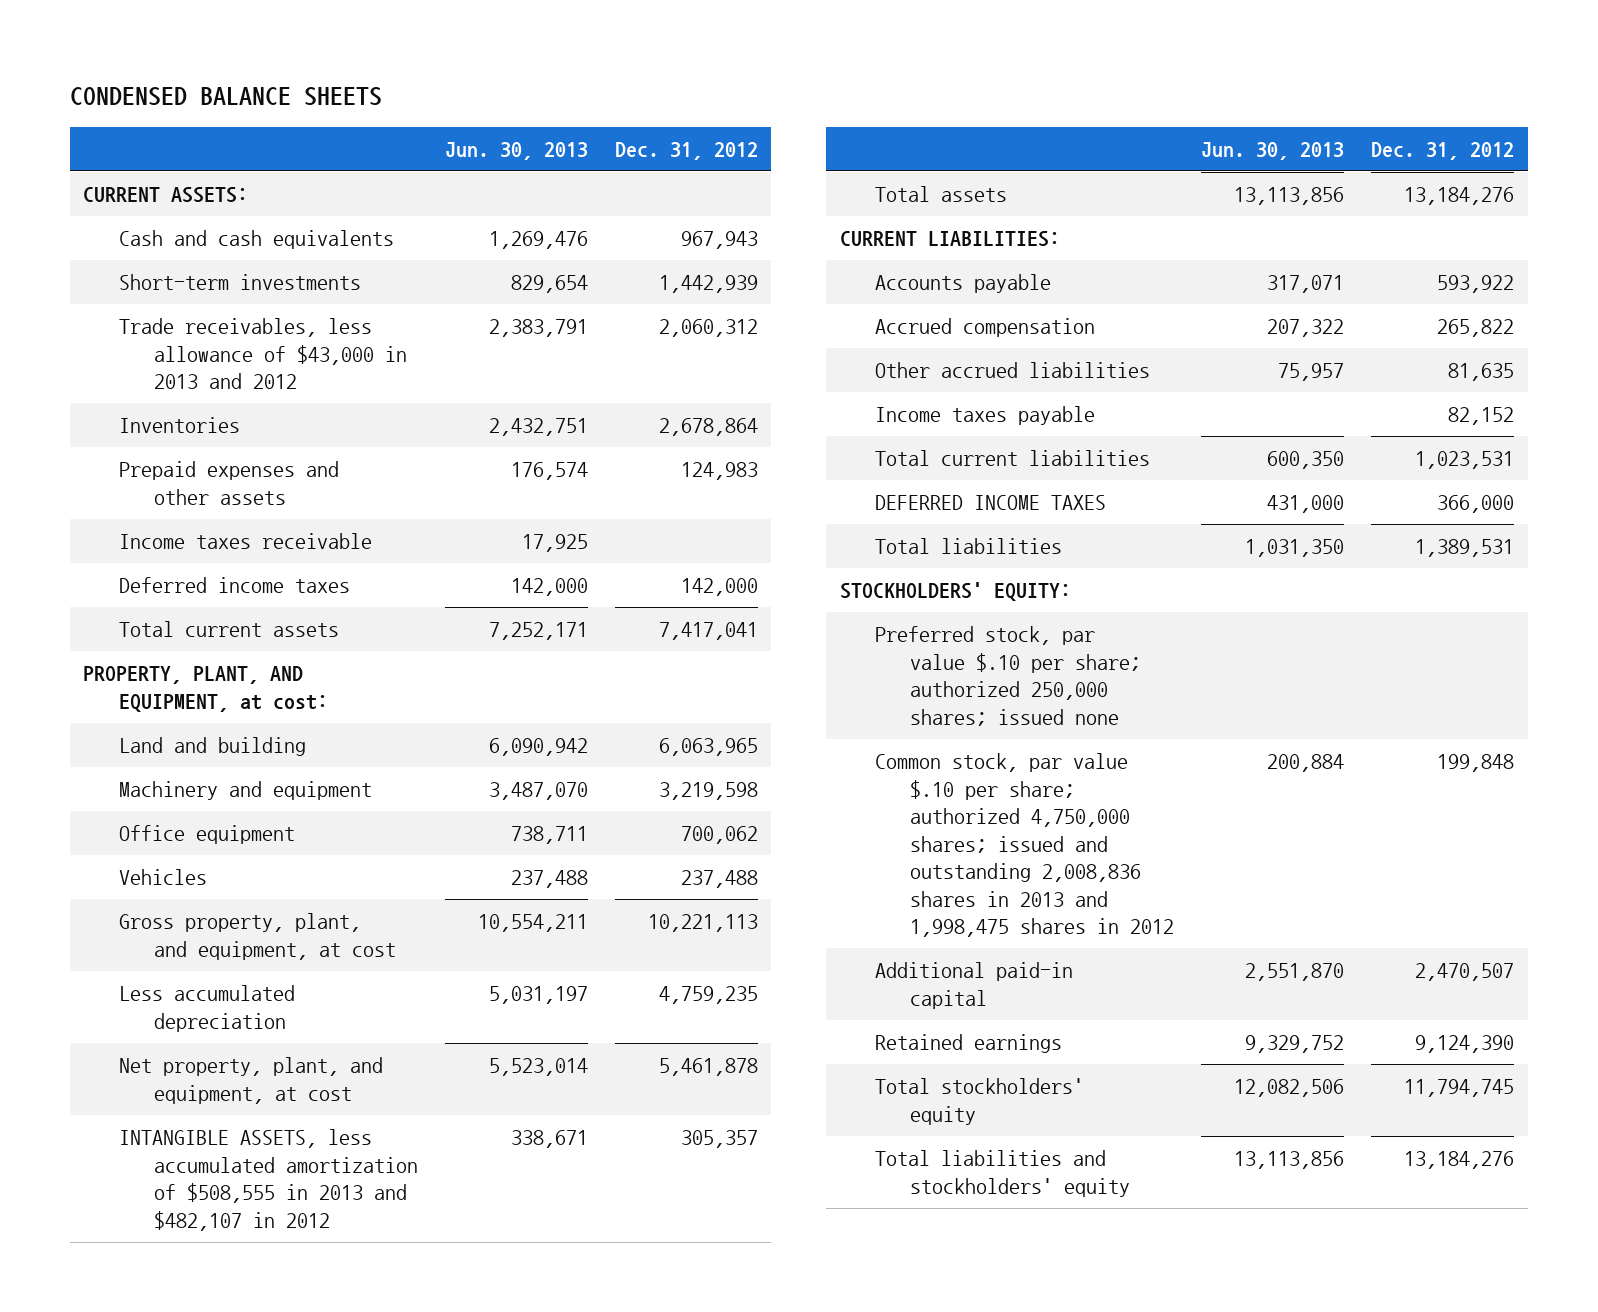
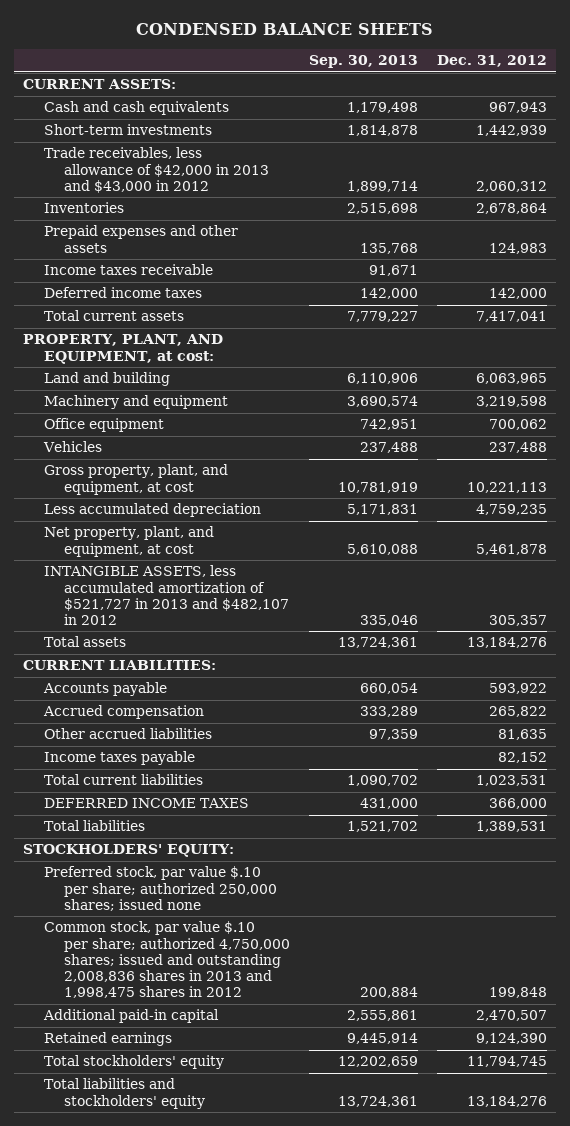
- | Jun. 30, 2013 | Dec. 31, 2012
+ | Sep. 30, 2013 | Dec. 31, 2012
- Trade receivables, less allowance of $43,000 in 2013 and 2012 | 2,383,791 | 2,060,312
+ Trade receivables, less allowance of $42,000 in 2013 and $43,000 in 2012 | 1,899,714 | 2,060,312
- INTANGIBLE ASSETS, less accumulated amortization of $508,555 in 2013 and $482,107 in 2012 | 338,671 | 305,357
+ INTANGIBLE ASSETS, less accumulated amortization of $521,727 in 2013 and $482,107 in 2012 | 335,046 | 305,357

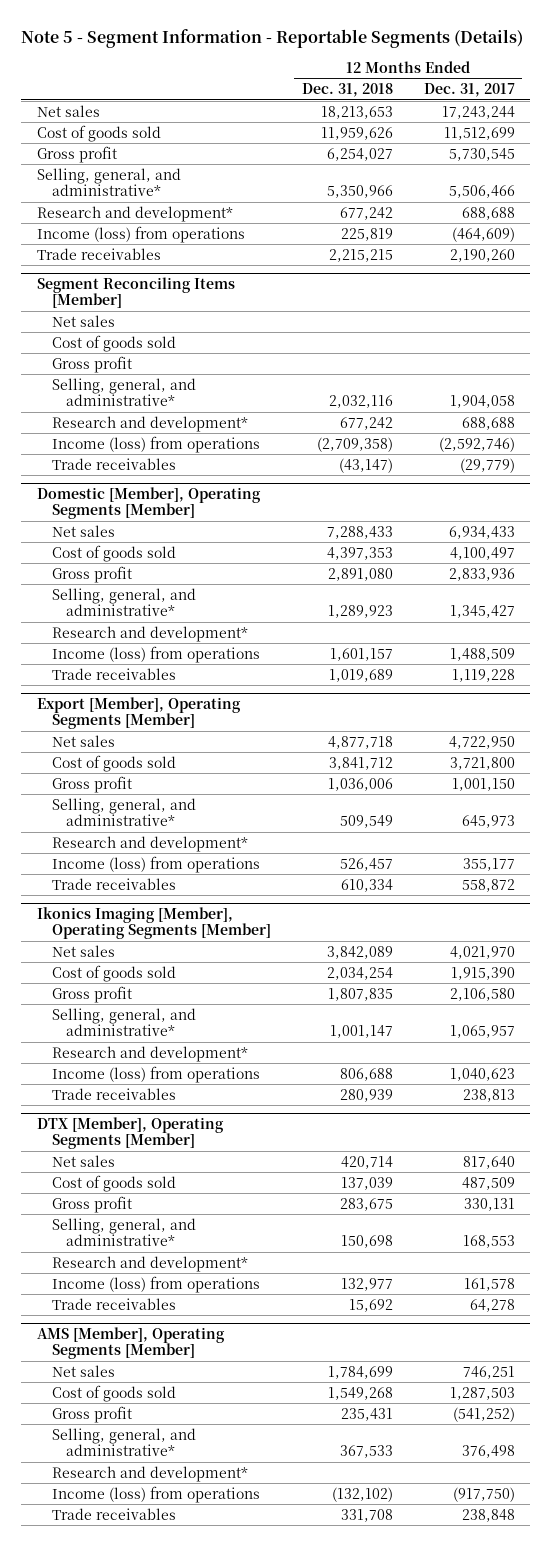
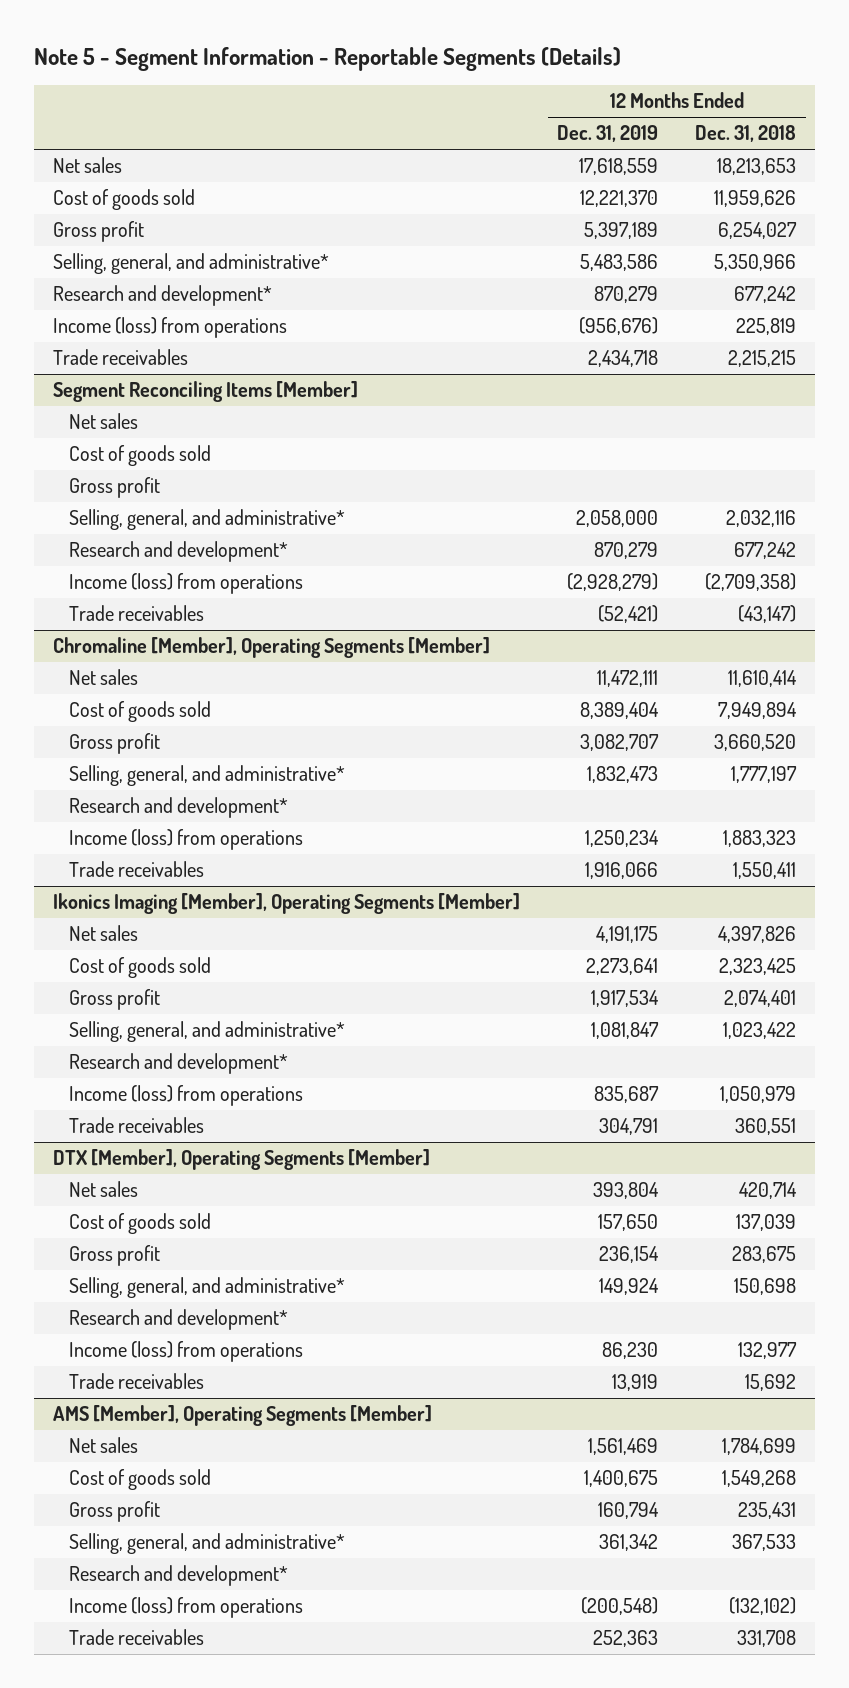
- | 12 Months Ended Dec. 31, 2018 | 12 Months Ended Dec. 31, 2017
+ | 12 Months Ended Dec. 31, 2019 | 12 Months Ended Dec. 31, 2018
- Domestic [Member], Operating Segments [Member]
- Net sales | 7,288,433 | 6,934,433
- Cost of goods sold | 4,397,353 | 4,100,497
- Gross profit | 2,891,080 | 2,833,936
- Selling, general, and administrative* | 1,289,923 | 1,345,427
- Research and development*
- Income (loss) from operations | 1,601,157 | 1,488,509
- Trade receivables | 1,019,689 | 1,119,228
- Export [Member], Operating Segments [Member]
- Net sales | 4,877,718 | 4,722,950
- Cost of goods sold | 3,841,712 | 3,721,800
- Gross profit | 1,036,006 | 1,001,150
- Selling, general, and administrative* | 509,549 | 645,973
+ Chromaline [Member], Operating Segments [Member]
+ Net sales | 11,472,111 | 11,610,414
+ Cost of goods sold | 8,389,404 | 7,949,894
+ Gross profit | 3,082,707 | 3,660,520
+ Selling, general, and administrative* | 1,832,473 | 1,777,197
- Income (loss) from operations | 526,457 | 355,177
- Trade receivables | 610,334 | 558,872
+ Income (loss) from operations | 1,250,234 | 1,883,323
+ Trade receivables | 1,916,066 | 1,550,411
@ Ikonics Imaging [Member], Operating Segments [Member]
- Net sales | 3,842,089 | 4,021,970
- Cost of goods sold | 2,034,254 | 1,915,390
- Gross profit | 1,807,835 | 2,106,580
- Selling, general, and administrative* | 1,001,147 | 1,065,957
+ Net sales | 4,191,175 | 4,397,826
+ Cost of goods sold | 2,273,641 | 2,323,425
+ Gross profit | 1,917,534 | 2,074,401
+ Selling, general, and administrative* | 1,081,847 | 1,023,422
- Income (loss) from operations | 806,688 | 1,040,623
- Trade receivables | 280,939 | 238,813
+ Income (loss) from operations | 835,687 | 1,050,979
+ Trade receivables | 304,791 | 360,551

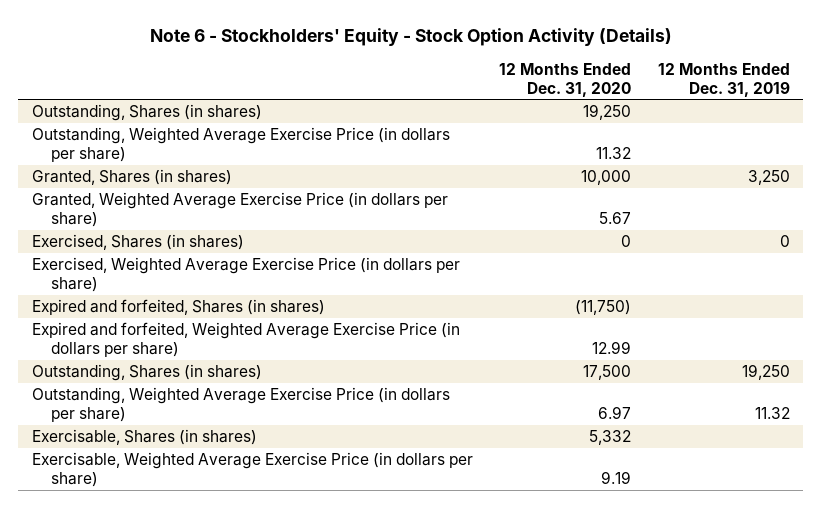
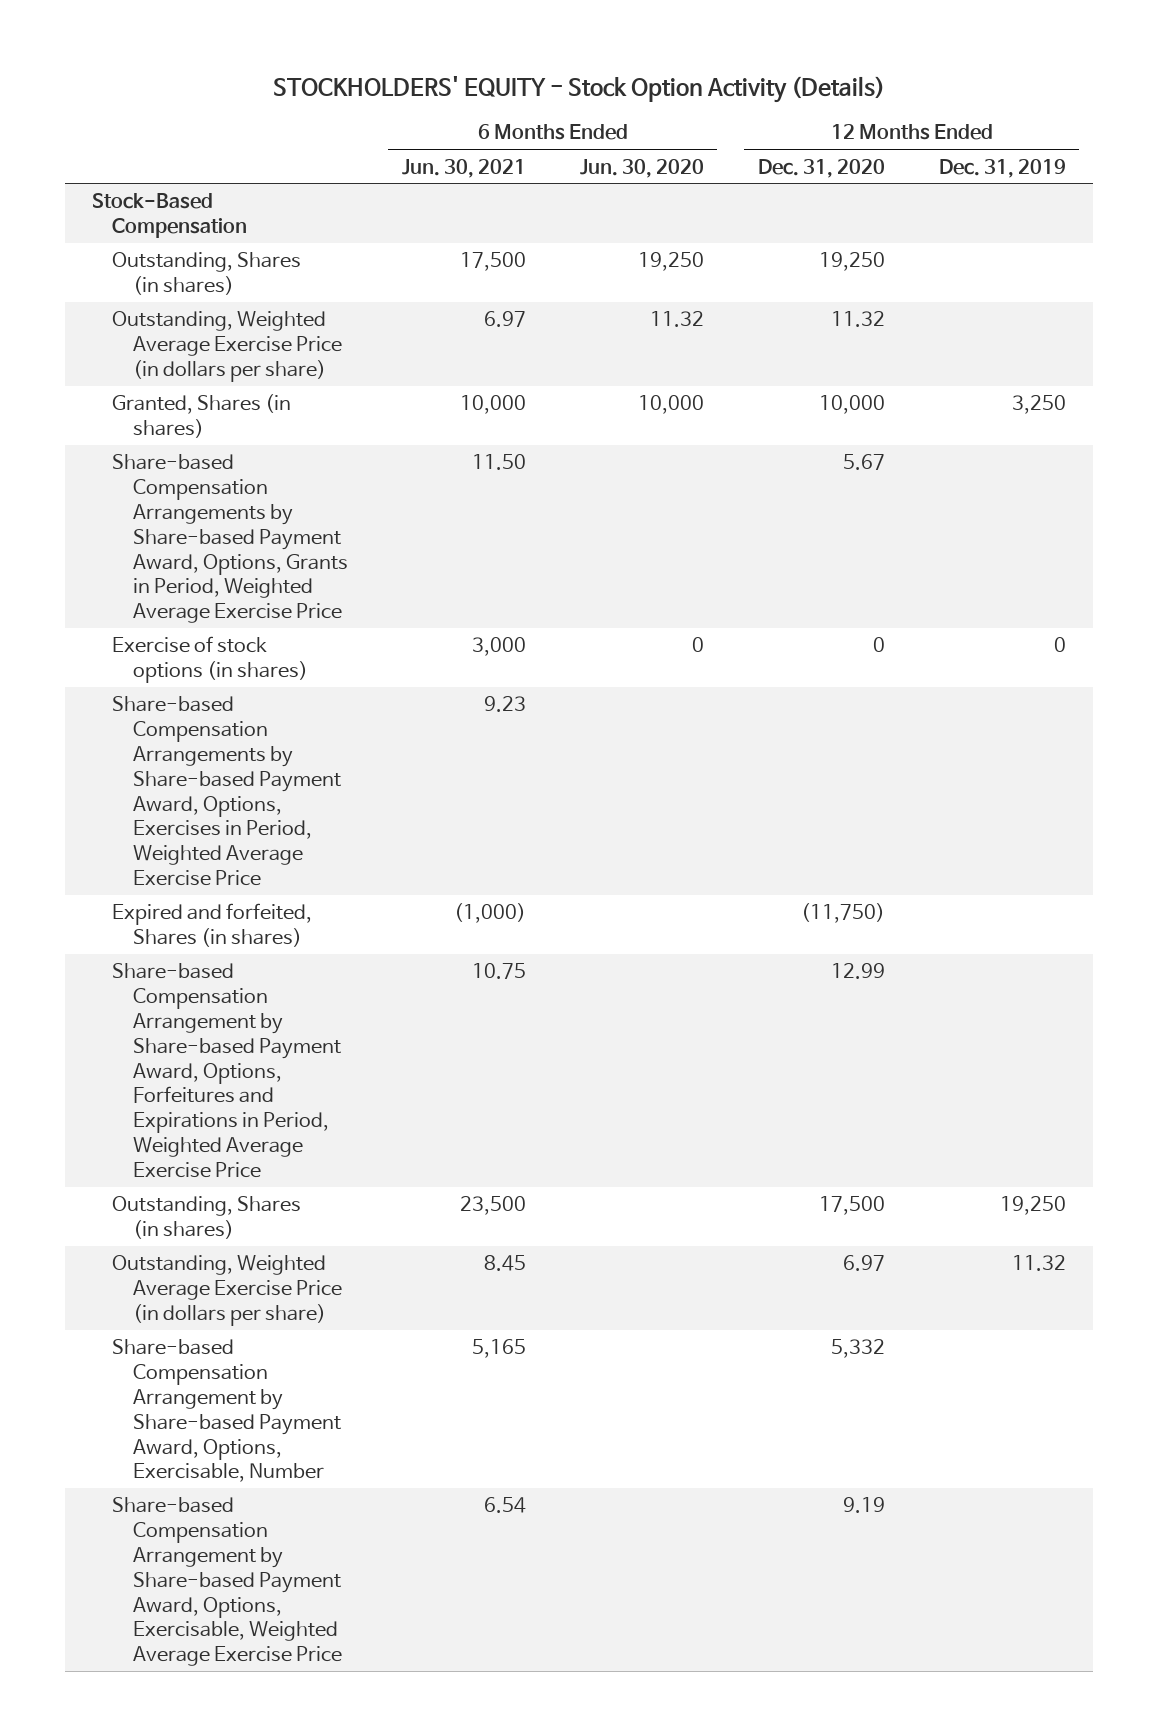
- Note 6 - Stockholders' Equity - Stock Option Activity (Details)
+ STOCKHOLDERS' EQUITY - Stock Option Activity (Details)
- | 12 Months Ended Dec. 31, 2020 | 12 Months Ended Dec. 31, 2019
+ | 6 Months Ended Jun. 30, 2021 | 6 Months Ended Jun. 30, 2020 | 12 Months Ended Dec. 31, 2020 | 12 Months Ended Dec. 31, 2019
+ Stock-Based Compensation
- Granted, Weighted Average Exercise Price (in dollars per share) | 5.67 |
- Exercised, Shares (in shares) | 0 | 0
- Exercised, Weighted Average Exercise Price (in dollars per share)
+ Share-based Compensation Arrangements by Share-based Payment Award, Options, Grants in Period, Weighted Average Exercise Price | 11.50 | | 5.67 |
+ Exercise of stock options (in shares) | 3,000 | 0 | 0 | 0
+ Share-based Compensation Arrangements by Share-based Payment Award, Options, Exercises in Period, Weighted Average Exercise Price | 9.23 | | |
- Expired and forfeited, Weighted Average Exercise Price (in dollars per share) | 12.99 |
+ Share-based Compensation Arrangement by Share-based Payment Award, Options, Forfeitures and Expirations in Period, Weighted Average Exercise Price | 10.75 | | 12.99 |
- Exercisable, Shares (in shares) | 5,332 |
- Exercisable, Weighted Average Exercise Price (in dollars per share) | 9.19 |
+ Share-based Compensation Arrangement by Share-based Payment Award, Options, Exercisable, Number | 5,165 | | 5,332 |
+ Share-based Compensation Arrangement by Share-based Payment Award, Options, Exercisable, Weighted Average Exercise Price | 6.54 | | 9.19 |

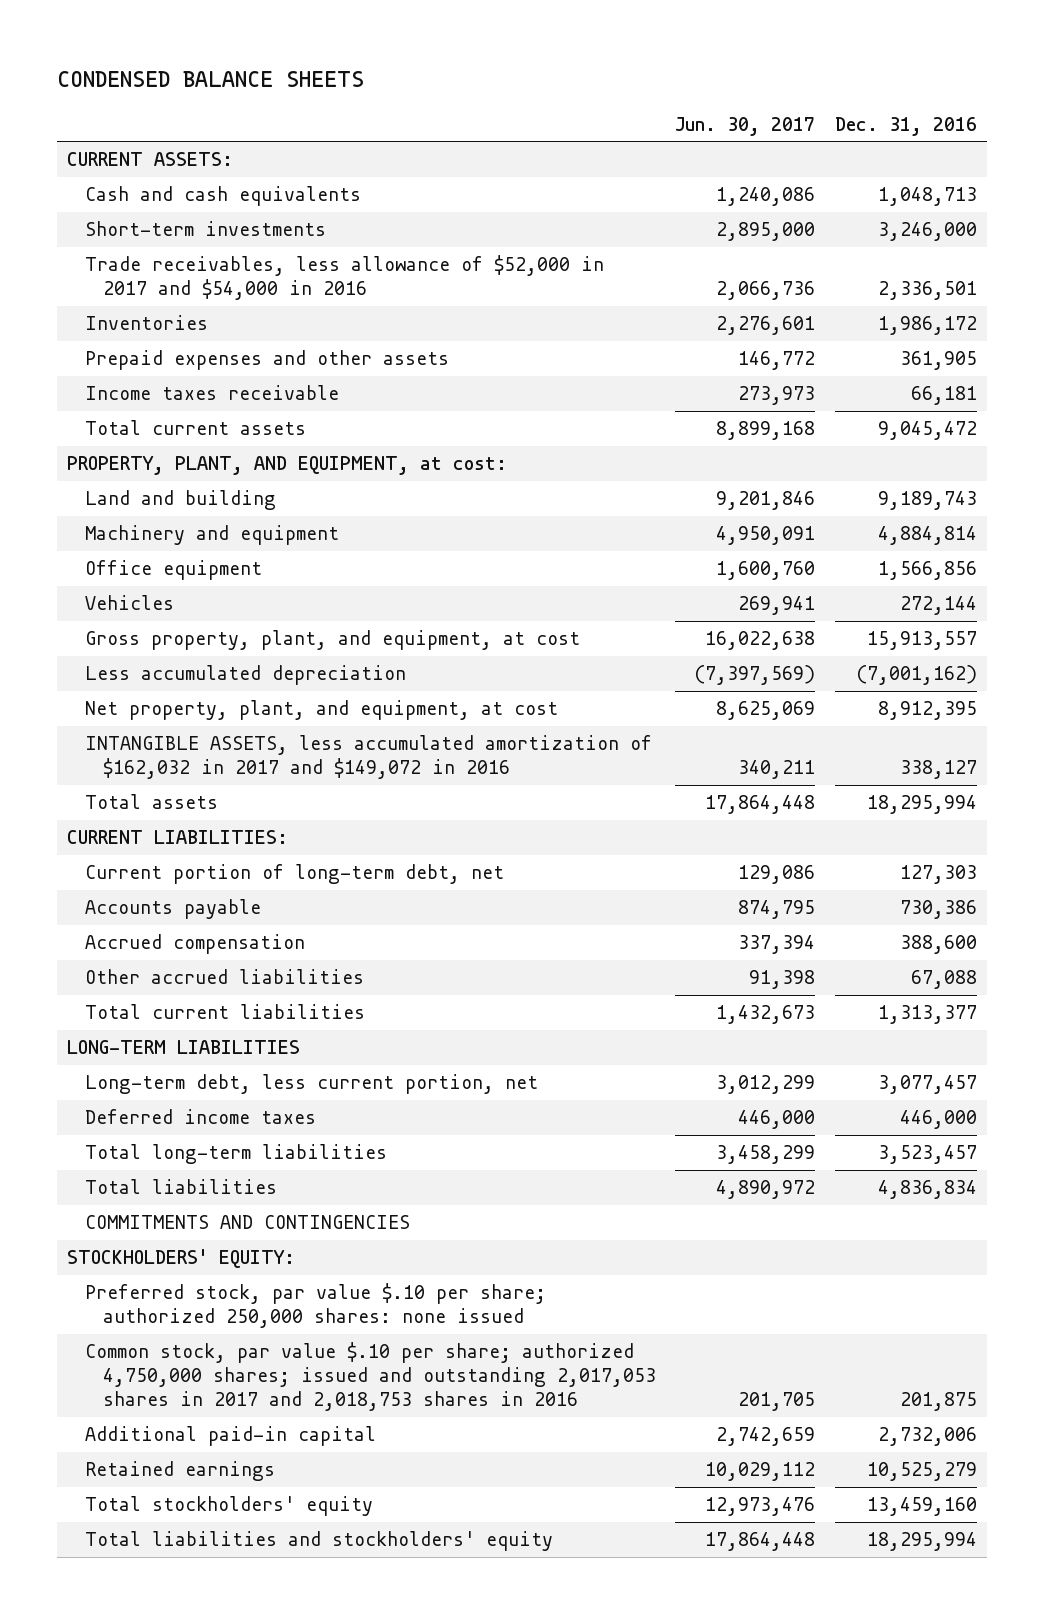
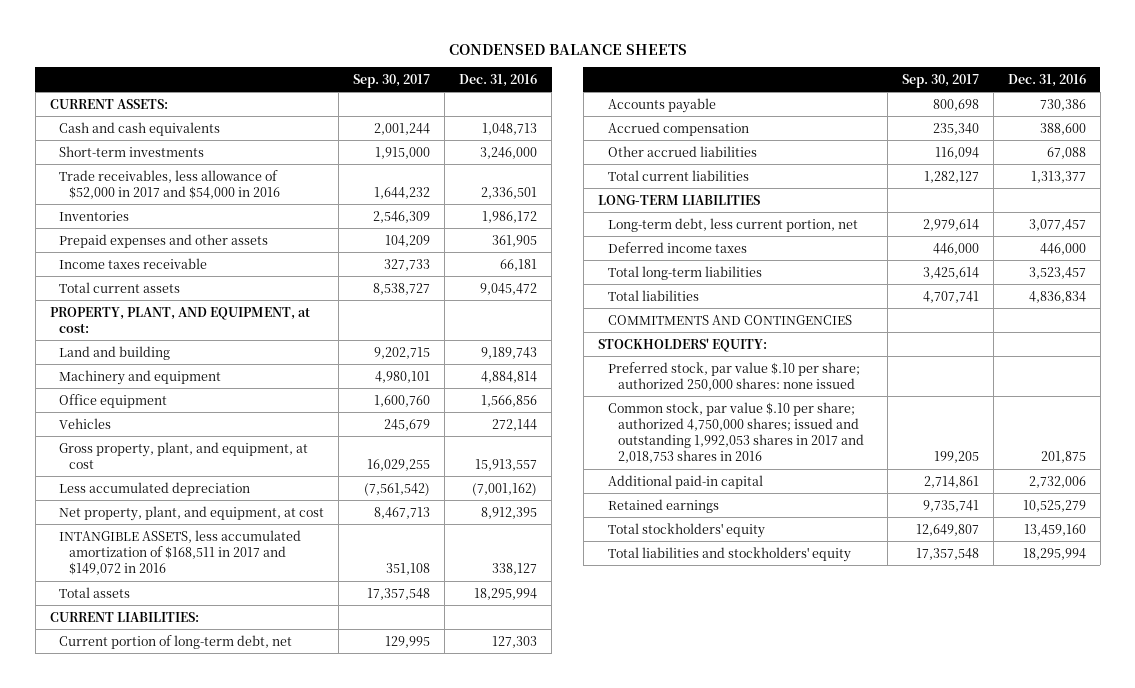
- | Jun. 30, 2017 | Dec. 31, 2016
+ | Sep. 30, 2017 | Dec. 31, 2016
- INTANGIBLE ASSETS, less accumulated amortization of $162,032 in 2017 and $149,072 in 2016 | 340,211 | 338,127
+ INTANGIBLE ASSETS, less accumulated amortization of $168,511 in 2017 and $149,072 in 2016 | 351,108 | 338,127
- Common stock, par value $.10 per share; authorized 4,750,000 shares; issued and outstanding 2,017,053 shares in 2017 and 2,018,753 shares in 2016 | 201,705 | 201,875
+ Common stock, par value $.10 per share; authorized 4,750,000 shares; issued and outstanding 1,992,053 shares in 2017 and 2,018,753 shares in 2016 | 199,205 | 201,875

